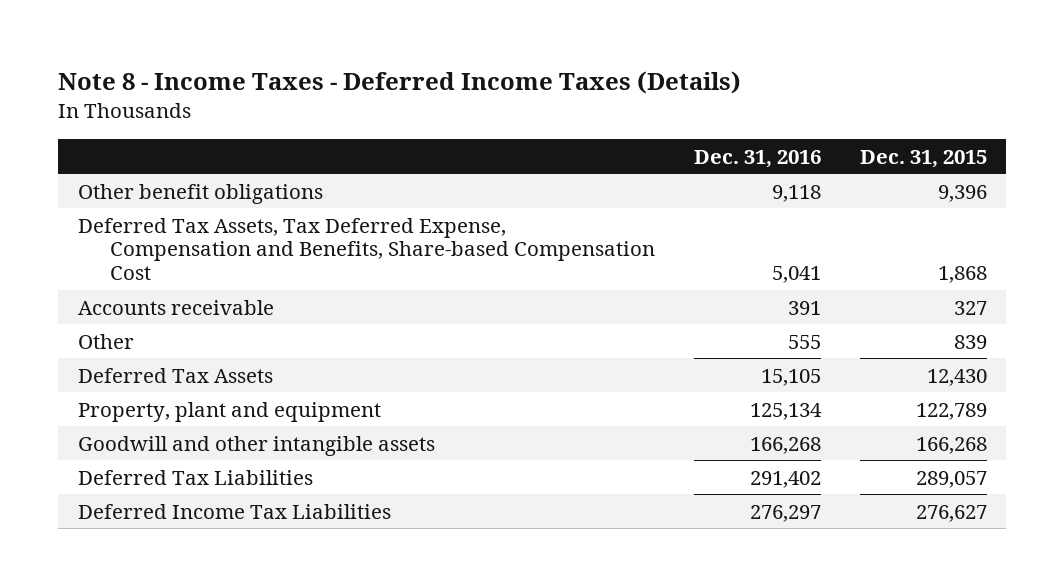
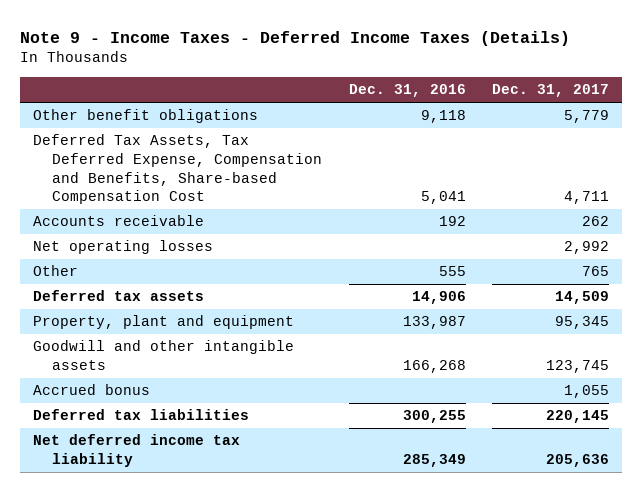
- Note 8 - Income Taxes - Deferred Income Taxes (Details)
+ Note 9 - Income Taxes - Deferred Income Taxes (Details)
- | Dec. 31, 2016 | Dec. 31, 2015
+ | Dec. 31, 2016 | Dec. 31, 2017
- Accounts receivable | 391 | 327
+ Accounts receivable | 192 | 262
+ Net operating losses | | 2,992
- Deferred Tax Assets | 15,105 | 12,430
- Property, plant and equipment | 125,134 | 122,789
+ Deferred tax assets | 14,906 | 14,509
+ Property, plant and equipment | 133,987 | 95,345
- Deferred Tax Liabilities | 291,402 | 289,057
- Deferred Income Tax Liabilities | 276,297 | 276,627
+ Accrued bonus | | 1,055
+ Deferred tax liabilities | 300,255 | 220,145
+ Net deferred income tax liability | 285,349 | 205,636

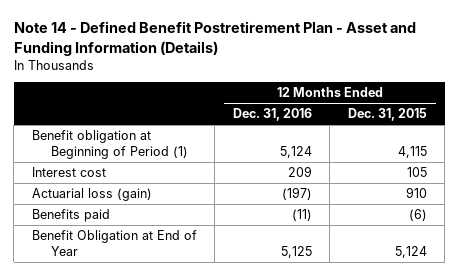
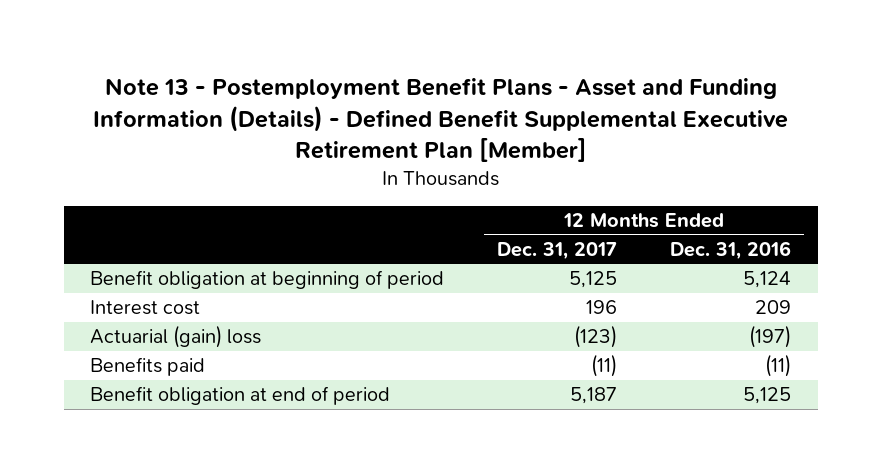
- Note 14 - Defined Benefit Postretirement Plan - Asset and Funding Information (Details)
+ Note 13 - Postemployment Benefit Plans - Asset and Funding Information (Details) - Defined Benefit Supplemental Executive Retirement Plan [Member]
- | 12 Months Ended Dec. 31, 2016 | 12 Months Ended Dec. 31, 2015
+ | 12 Months Ended Dec. 31, 2017 | 12 Months Ended Dec. 31, 2016
- Benefit obligation at Beginning of Period (1) | 5,124 | 4,115
+ Benefit obligation at beginning of period | 5,125 | 5,124
- Actuarial loss (gain) | (197) | 910
+ Actuarial (gain) loss | (123) | (197)
- Benefit Obligation at End of Year | 5,125 | 5,124
+ Benefit obligation at end of period | 5,187 | 5,125

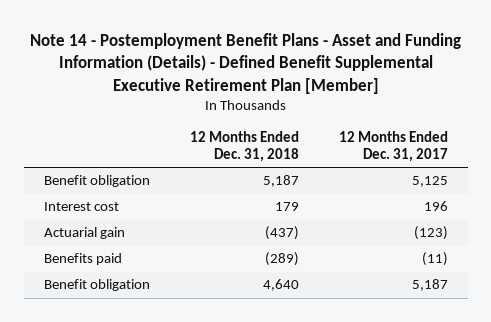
- Note 13 - Postemployment Benefit Plans - Asset and Funding Information (Details) - Defined Benefit Supplemental Executive Retirement Plan [Member]
+ Note 14 - Postemployment Benefit Plans - Asset and Funding Information (Details) - Defined Benefit Supplemental Executive Retirement Plan [Member]
- | 12 Months Ended Dec. 31, 2017 | 12 Months Ended Dec. 31, 2016
+ | 12 Months Ended Dec. 31, 2018 | 12 Months Ended Dec. 31, 2017
- Benefit obligation at beginning of period | 5,125 | 5,124
+ Benefit obligation | 5,187 | 5,125
- Actuarial (gain) loss | (123) | (197)
+ Actuarial gain | (437) | (123)
- Benefit obligation at end of period | 5,187 | 5,125
+ Benefit obligation | 4,640 | 5,187

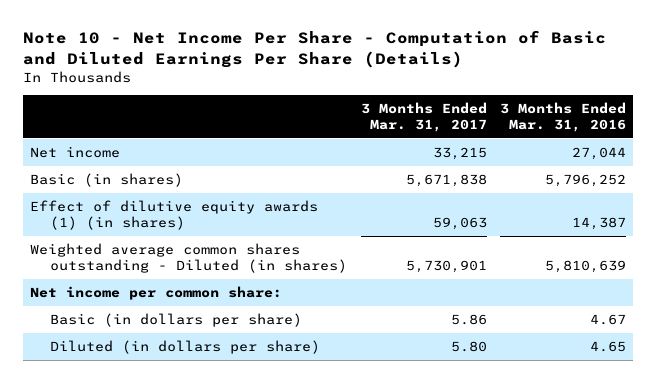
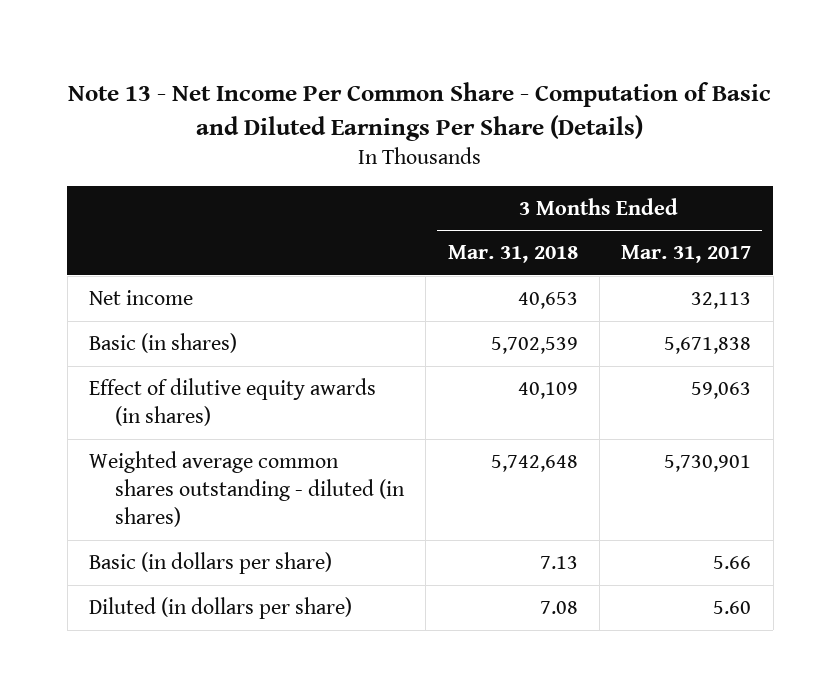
- Note 10 - Net Income Per Share - Computation of Basic and Diluted Earnings Per Share (Details)
+ Note 13 - Net Income Per Common Share - Computation of Basic and Diluted Earnings Per Share (Details)
- | 3 Months Ended Mar. 31, 2017 | 3 Months Ended Mar. 31, 2016
+ | 3 Months Ended Mar. 31, 2018 | 3 Months Ended Mar. 31, 2017
- Net income | 33,215 | 27,044
+ Net income | 40,653 | 32,113
- Effect of dilutive equity awards (1) (in shares) | 59,063 | 14,387
- Weighted average common shares outstanding - Diluted (in shares) | 5,730,901 | 5,810,639
- Net income per common share:
- Basic (in dollars per share) | 5.86 | 4.67
- Diluted (in dollars per share) | 5.80 | 4.65
+ Effect of dilutive equity awards (in shares) | 40,109 | 59,063
+ Weighted average common shares outstanding - diluted (in shares) | 5,742,648 | 5,730,901
+ Basic (in dollars per share) | 7.13 | 5.66
+ Diluted (in dollars per share) | 7.08 | 5.60

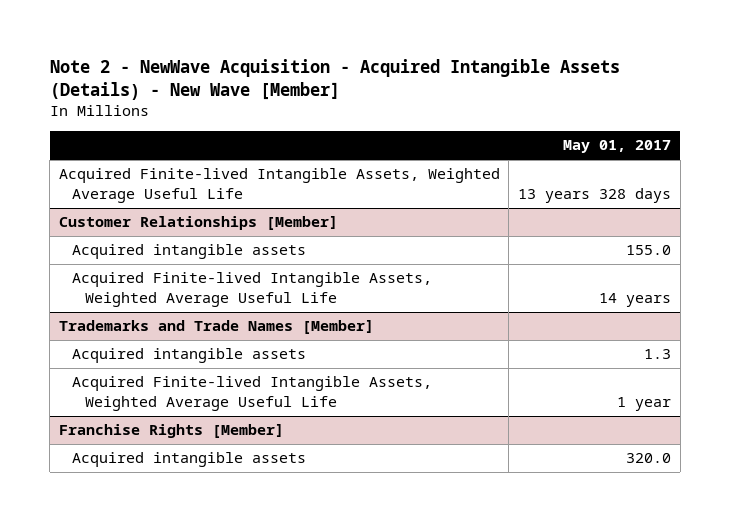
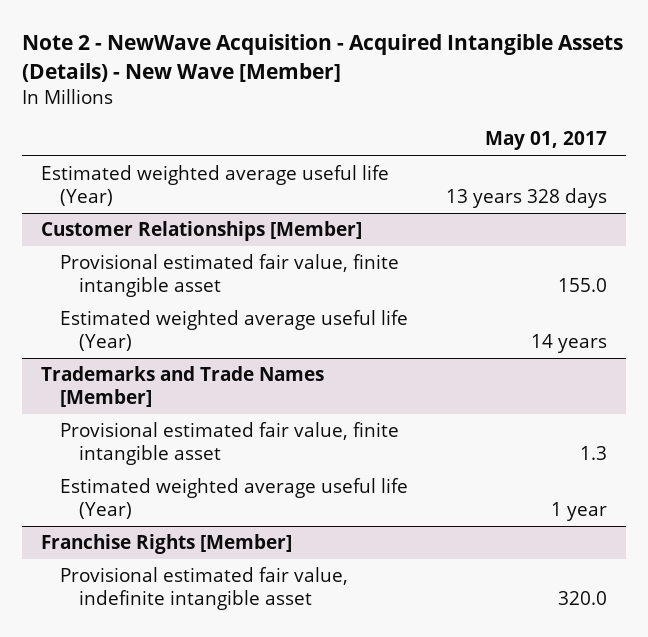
- Acquired Finite-lived Intangible Assets, Weighted Average Useful Life | 13 years 328 days
+ Estimated weighted average useful life (Year) | 13 years 328 days
@ Customer Relationships [Member]
- Acquired intangible assets | 155.0
- Acquired Finite-lived Intangible Assets, Weighted Average Useful Life | 14 years
+ Provisional estimated fair value, finite intangible asset | 155.0
+ Estimated weighted average useful life (Year) | 14 years
@ Trademarks and Trade Names [Member]
- Acquired intangible assets | 1.3
- Acquired Finite-lived Intangible Assets, Weighted Average Useful Life | 1 year
+ Provisional estimated fair value, finite intangible asset | 1.3
+ Estimated weighted average useful life (Year) | 1 year
@ Franchise Rights [Member]
- Acquired intangible assets | 320.0
+ Provisional estimated fair value, indefinite intangible asset | 320.0

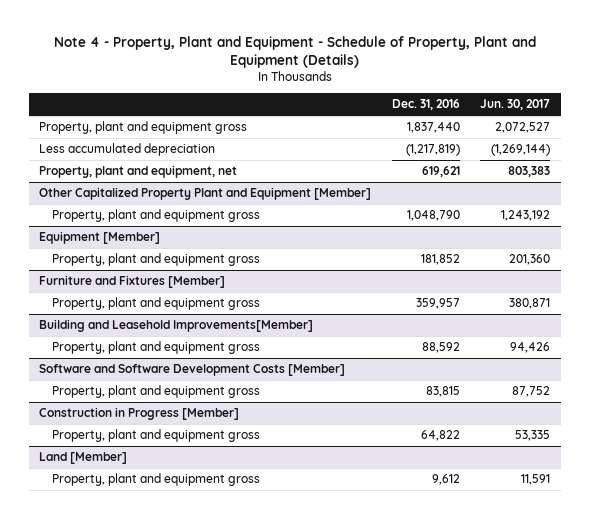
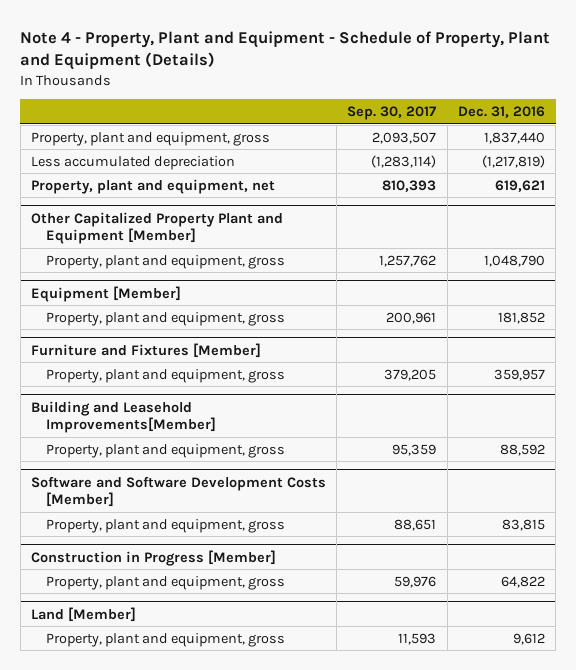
- | Dec. 31, 2016 | Jun. 30, 2017
+ | Sep. 30, 2017 | Dec. 31, 2016
- Property, plant and equipment gross | 1,837,440 | 2,072,527
+ Property, plant and equipment, gross | 2,093,507 | 1,837,440
@ Other Capitalized Property Plant and Equipment [Member]
- Property, plant and equipment gross | 1,048,790 | 1,243,192
+ Property, plant and equipment, gross | 1,257,762 | 1,048,790
@ Equipment [Member]
- Property, plant and equipment gross | 181,852 | 201,360
+ Property, plant and equipment, gross | 200,961 | 181,852
@ Furniture and Fixtures [Member]
- Property, plant and equipment gross | 359,957 | 380,871
+ Property, plant and equipment, gross | 379,205 | 359,957
@ Building and Leasehold Improvements[Member]
- Property, plant and equipment gross | 88,592 | 94,426
+ Property, plant and equipment, gross | 95,359 | 88,592
@ Software and Software Development Costs [Member]
- Property, plant and equipment gross | 83,815 | 87,752
+ Property, plant and equipment, gross | 88,651 | 83,815
@ Construction in Progress [Member]
- Property, plant and equipment gross | 64,822 | 53,335
+ Property, plant and equipment, gross | 59,976 | 64,822
@ Land [Member]
- Property, plant and equipment gross | 9,612 | 11,591
+ Property, plant and equipment, gross | 11,593 | 9,612

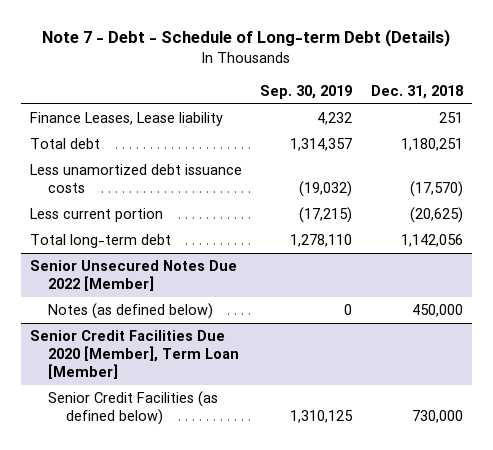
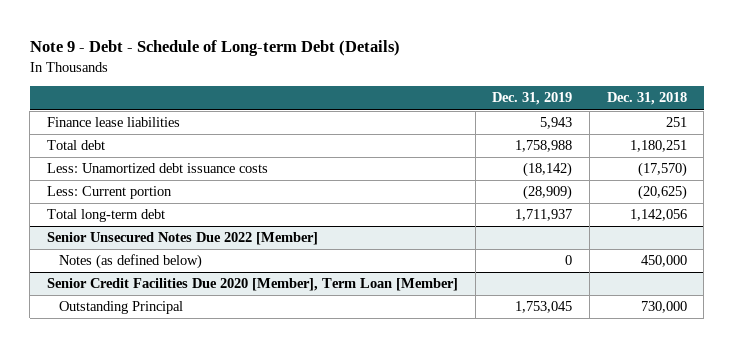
- Note 7 - Debt - Schedule of Long-term Debt (Details)
+ Note 9 - Debt - Schedule of Long-term Debt (Details)
- | Sep. 30, 2019 | Dec. 31, 2018
+ | Dec. 31, 2019 | Dec. 31, 2018
- Finance Leases, Lease liability | 4,232 | 251
+ Finance lease liabilities | 5,943 | 251
- Less unamortized debt issuance costs | (19,032) | (17,570)
- Less current portion | (17,215) | (20,625)
+ Less: Unamortized debt issuance costs | (18,142) | (17,570)
+ Less: Current portion | (28,909) | (20,625)
@ Senior Credit Facilities Due 2020 [Member], Term Loan [Member]
- Senior Credit Facilities (as defined below) | 1,310,125 | 730,000
+ Outstanding Principal | 1,753,045 | 730,000

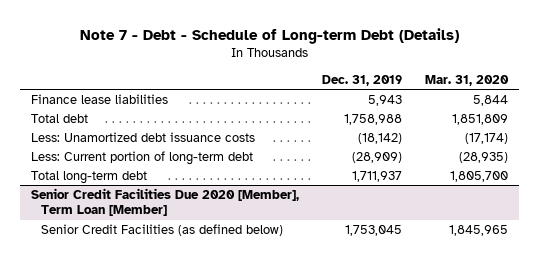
- Note 9 - Debt - Schedule of Long-term Debt (Details)
+ Note 7 - Debt - Schedule of Long-term Debt (Details)
- | Dec. 31, 2019 | Dec. 31, 2018
+ | Dec. 31, 2019 | Mar. 31, 2020
- Less: Current portion | (28,909) | (20,625)
+ Less: Current portion of long-term debt | (28,909) | (28,935)
- Senior Unsecured Notes Due 2022 [Member]
- Notes (as defined below) | 0 | 450,000
@ Senior Credit Facilities Due 2020 [Member], Term Loan [Member]
- Outstanding Principal | 1,753,045 | 730,000
+ Senior Credit Facilities (as defined below) | 1,753,045 | 1,845,965

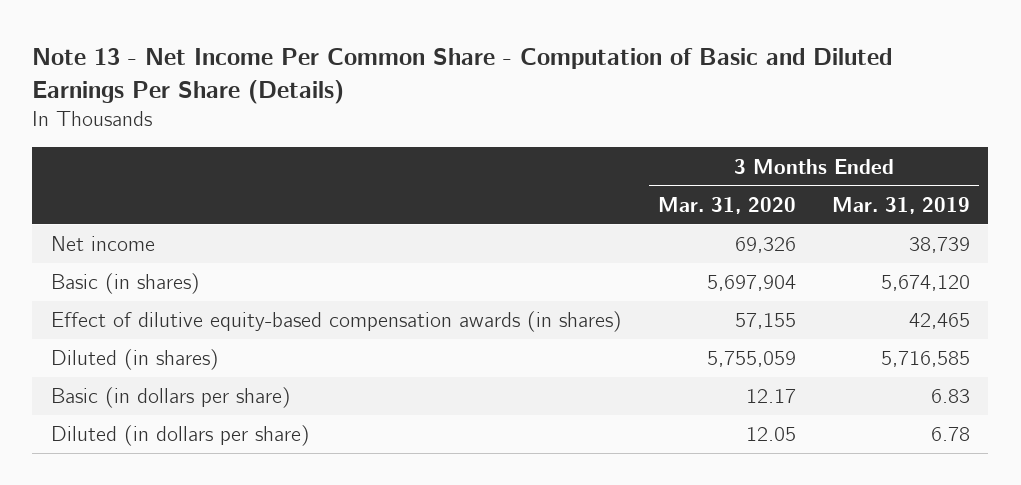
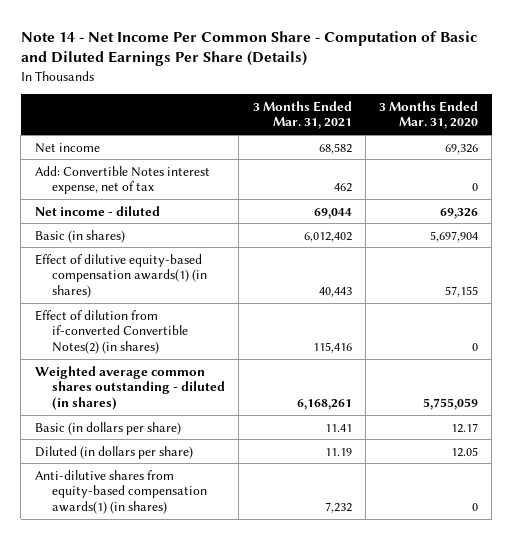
- Note 13 - Net Income Per Common Share - Computation of Basic and Diluted Earnings Per Share (Details)
+ Note 14 - Net Income Per Common Share - Computation of Basic and Diluted Earnings Per Share (Details)
- | 3 Months Ended Mar. 31, 2020 | 3 Months Ended Mar. 31, 2019
+ | 3 Months Ended Mar. 31, 2021 | 3 Months Ended Mar. 31, 2020
+ Add: Convertible Notes interest expense, net of tax | 462 | 0
+ Net income - diluted | 69,044 | 69,326
- Effect of dilutive equity-based compensation awards (in shares) | 57,155 | 42,465
- Diluted (in shares) | 5,755,059 | 5,716,585
+ Effect of dilutive equity-based compensation awards(1) (in shares) | 40,443 | 57,155
+ Effect of dilution from if-converted Convertible Notes(2) (in shares) | 115,416 | 0
+ Weighted average common shares outstanding - diluted (in shares) | 6,168,261 | 5,755,059
+ Anti-dilutive shares from equity-based compensation awards(1) (in shares) | 7,232 | 0

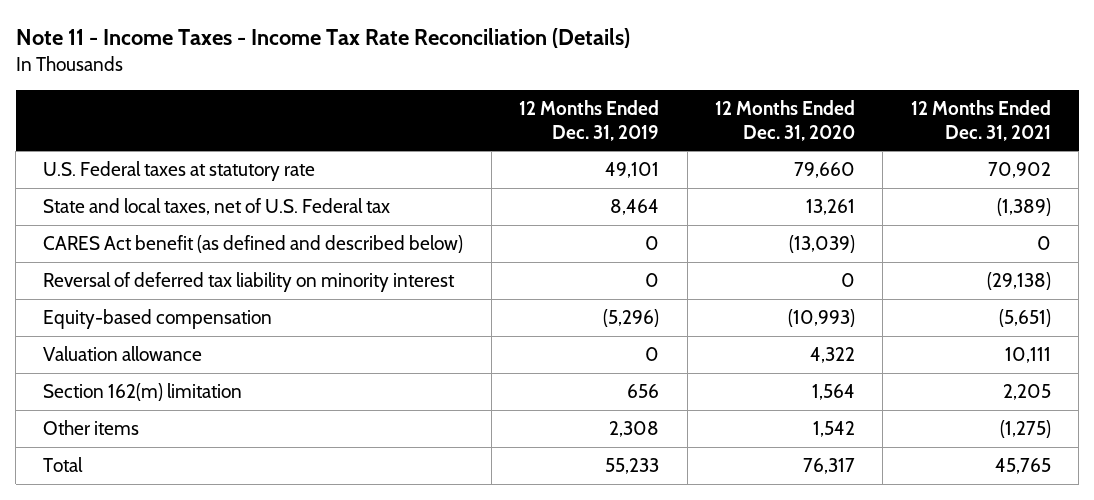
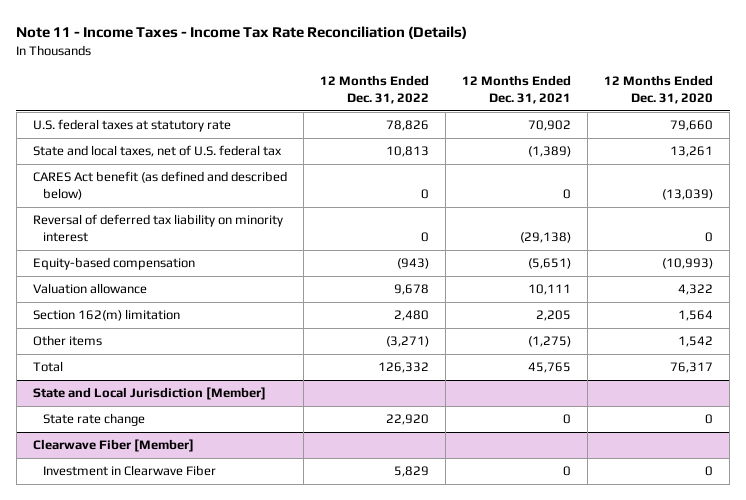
- | 12 Months Ended Dec. 31, 2019 | 12 Months Ended Dec. 31, 2020 | 12 Months Ended Dec. 31, 2021
+ | 12 Months Ended Dec. 31, 2022 | 12 Months Ended Dec. 31, 2021 | 12 Months Ended Dec. 31, 2020
- U.S. Federal taxes at statutory rate | 49,101 | 79,660 | 70,902
- State and local taxes, net of U.S. Federal tax | 8,464 | 13,261 | (1,389)
+ U.S. federal taxes at statutory rate | 78,826 | 70,902 | 79,660
+ State and local taxes, net of U.S. federal tax | 10,813 | (1,389) | 13,261
+ State and Local Jurisdiction [Member]
+ State rate change | 22,920 | 0 | 0
+ Clearwave Fiber [Member]
+ Investment in Clearwave Fiber | 5,829 | 0 | 0

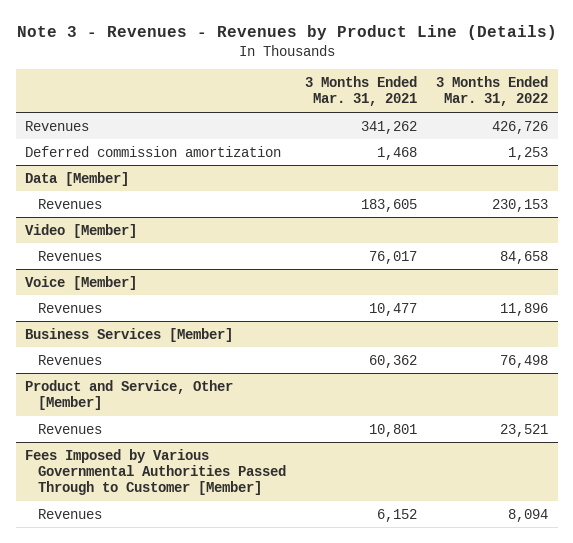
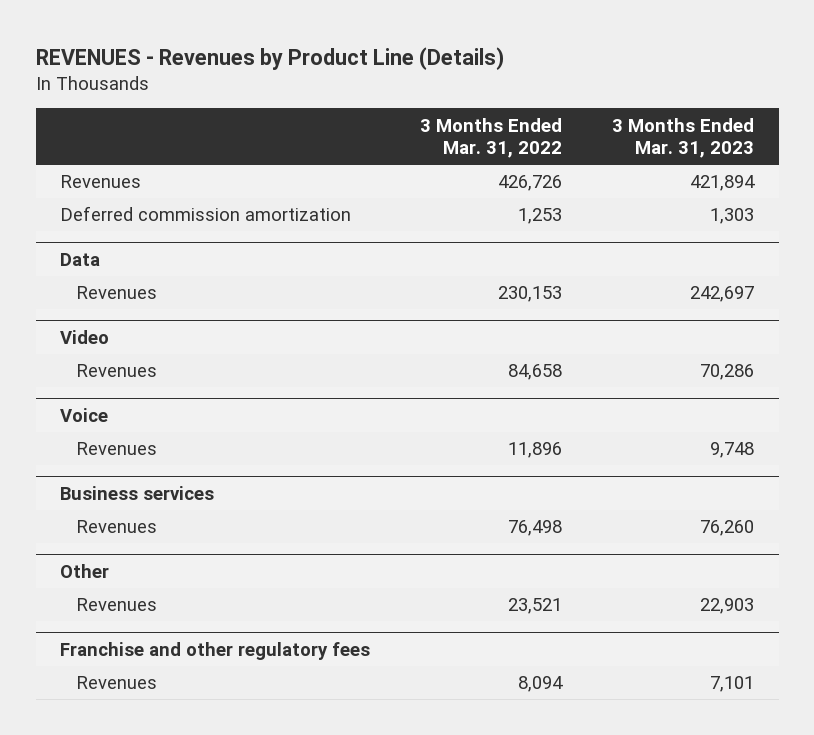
- Note 3 - Revenues - Revenues by Product Line (Details)
+ REVENUES - Revenues by Product Line (Details)
- | 3 Months Ended Mar. 31, 2021 | 3 Months Ended Mar. 31, 2022
+ | 3 Months Ended Mar. 31, 2022 | 3 Months Ended Mar. 31, 2023
- Data [Member]
+ Data
- Video [Member]
+ Video
- Voice [Member]
+ Voice
- Business Services [Member]
+ Business services
- Product and Service, Other [Member]
+ Other
- Fees Imposed by Various Governmental Authorities Passed Through to Customer [Member]
+ Franchise and other regulatory fees

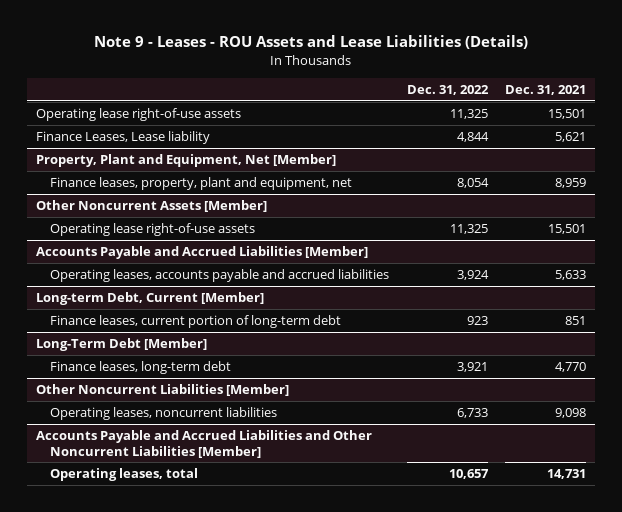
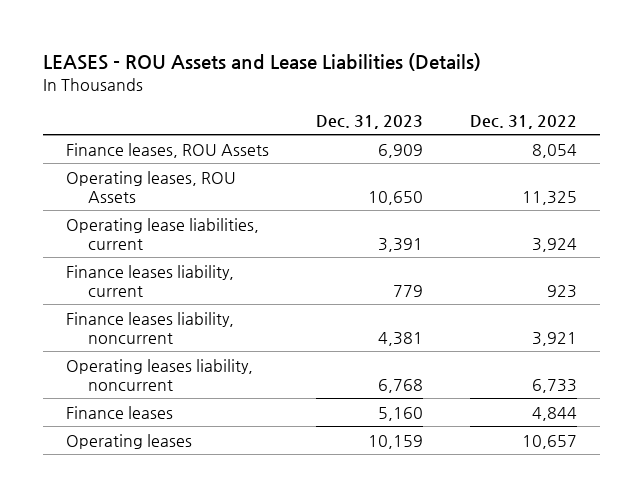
- Note 9 - Leases - ROU Assets and Lease Liabilities (Details)
+ LEASES - ROU Assets and Lease Liabilities (Details)
- | Dec. 31, 2022 | Dec. 31, 2021
+ | Dec. 31, 2023 | Dec. 31, 2022
- Operating lease right-of-use assets | 11,325 | 15,501
- Finance Leases, Lease liability | 4,844 | 5,621
- Property, Plant and Equipment, Net [Member]
- Finance leases, property, plant and equipment, net | 8,054 | 8,959
- Other Noncurrent Assets [Member]
- Operating lease right-of-use assets | 11,325 | 15,501
- Accounts Payable and Accrued Liabilities [Member]
- Operating leases, accounts payable and accrued liabilities | 3,924 | 5,633
- Long-term Debt, Current [Member]
- Finance leases, current portion of long-term debt | 923 | 851
- Long-Term Debt [Member]
- Finance leases, long-term debt | 3,921 | 4,770
- Other Noncurrent Liabilities [Member]
- Operating leases, noncurrent liabilities | 6,733 | 9,098
- Accounts Payable and Accrued Liabilities and Other Noncurrent Liabilities [Member]
- Operating leases, total | 10,657 | 14,731
+ Finance leases, ROU Assets | 6,909 | 8,054
+ Operating leases, ROU Assets | 10,650 | 11,325
+ Operating lease liabilities, current | 3,391 | 3,924
+ Finance leases liability, current | 779 | 923
+ Finance leases liability, noncurrent | 4,381 | 3,921
+ Operating leases liability, noncurrent | 6,768 | 6,733
+ Finance leases | 5,160 | 4,844
+ Operating leases | 10,159 | 10,657

